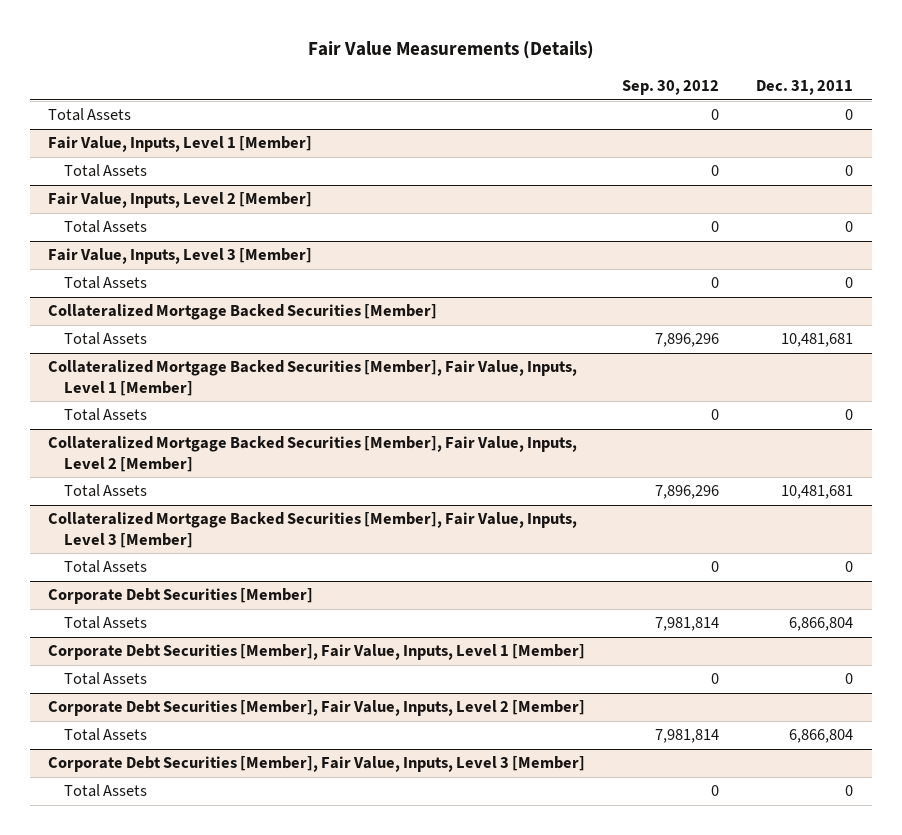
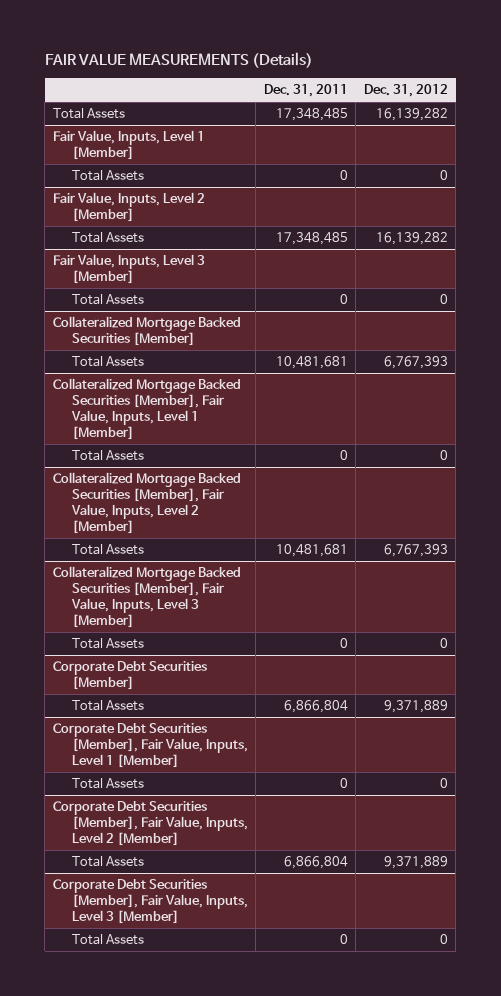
- Fair Value Measurements (Details)
+ FAIR VALUE MEASUREMENTS (Details)
- | Sep. 30, 2012 | Dec. 31, 2011
+ | Dec. 31, 2011 | Dec. 31, 2012
- Total Assets | 0 | 0
+ Total Assets | 17,348,485 | 16,139,282
@ Fair Value, Inputs, Level 2 [Member]
- Total Assets | 0 | 0
+ Total Assets | 17,348,485 | 16,139,282

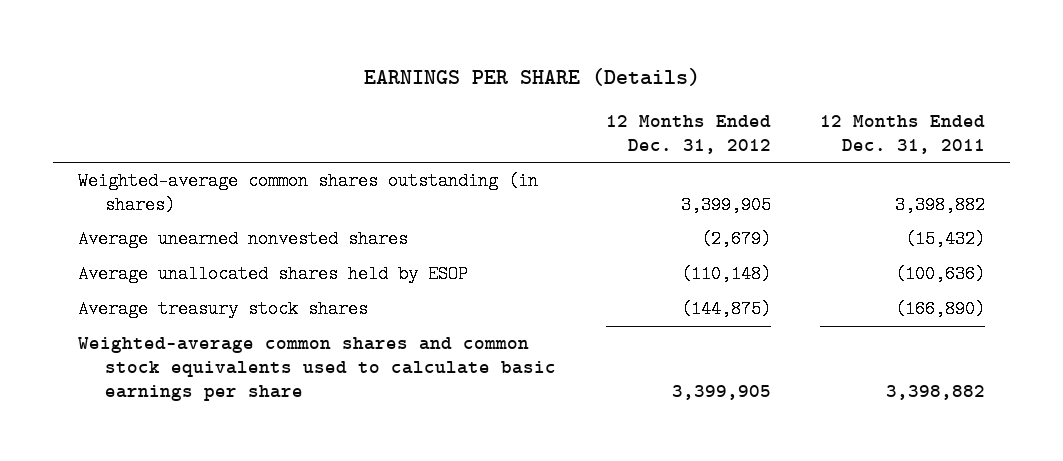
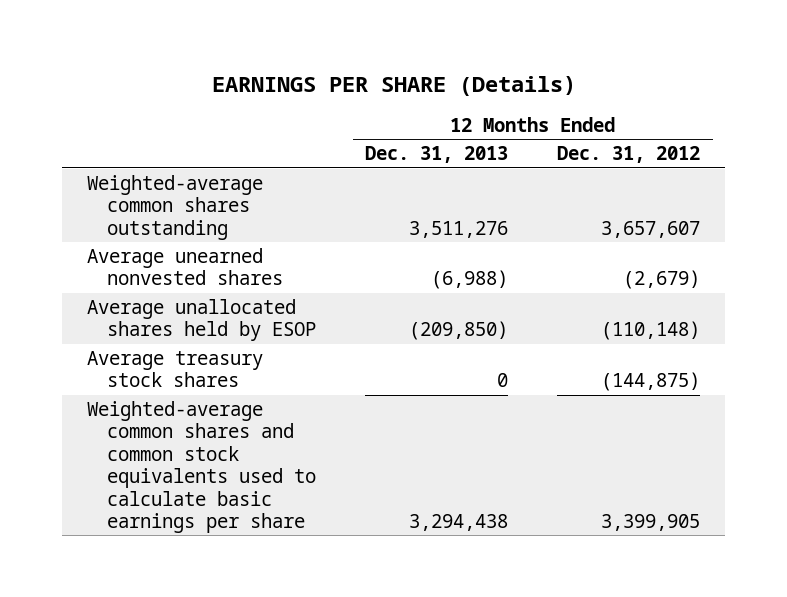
- | 12 Months Ended Dec. 31, 2012 | 12 Months Ended Dec. 31, 2011
+ | 12 Months Ended Dec. 31, 2013 | 12 Months Ended Dec. 31, 2012
- Weighted-average common shares outstanding (in shares) | 3,399,905 | 3,398,882
+ Weighted-average common shares outstanding | 3,511,276 | 3,657,607

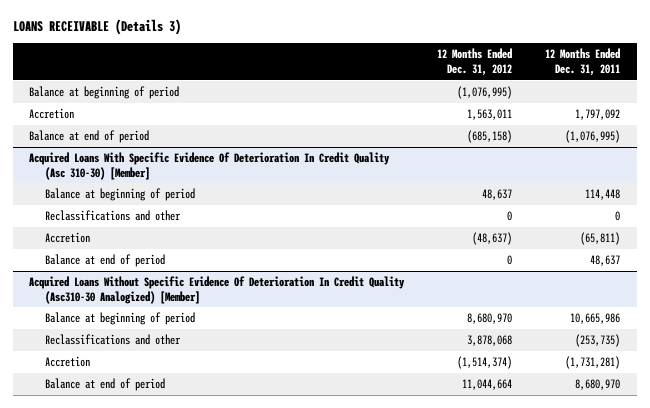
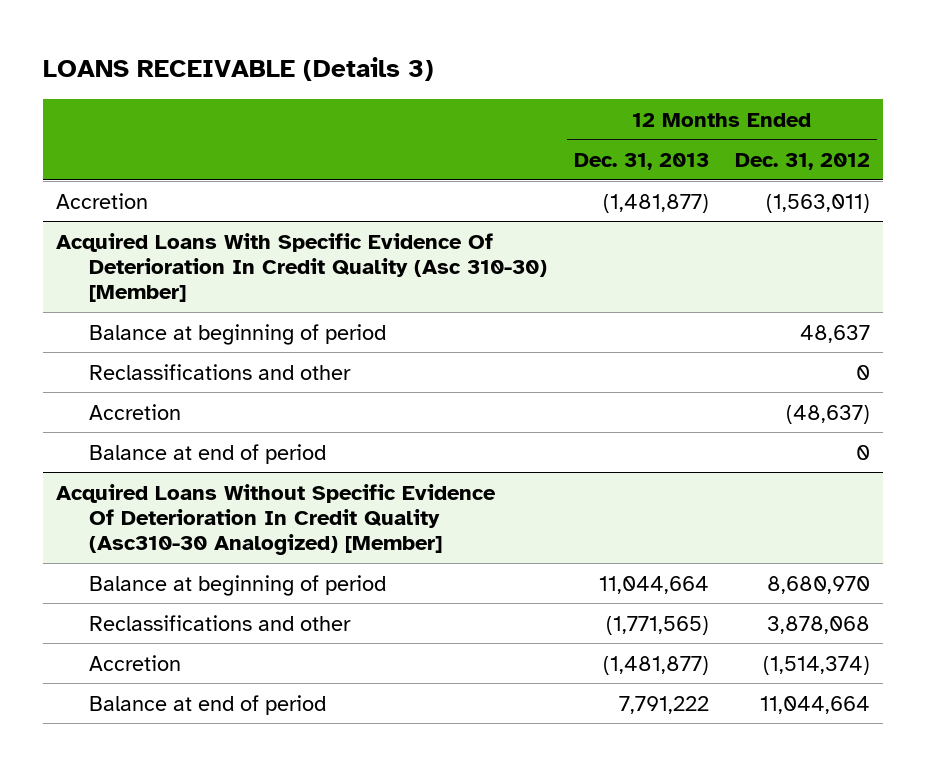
- | 12 Months Ended Dec. 31, 2012 | 12 Months Ended Dec. 31, 2011
+ | 12 Months Ended Dec. 31, 2013 | 12 Months Ended Dec. 31, 2012
- Balance at beginning of period | (1,076,995) |
- Accretion | 1,563,011 | 1,797,092
- Balance at end of period | (685,158) | (1,076,995)
+ Accretion | (1,481,877) | (1,563,011)

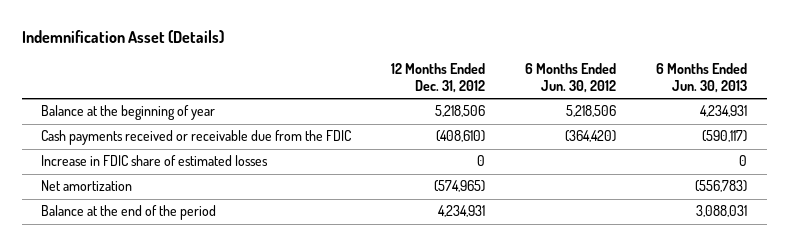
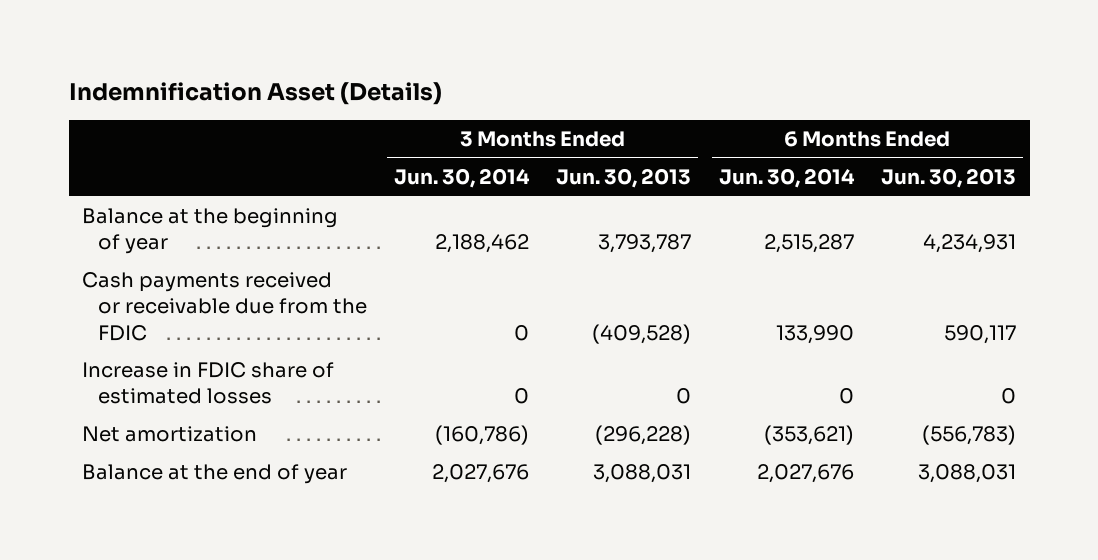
- | 12 Months Ended Dec. 31, 2012 | 6 Months Ended Jun. 30, 2012 | 6 Months Ended Jun. 30, 2013
+ | 3 Months Ended Jun. 30, 2014 | 3 Months Ended Jun. 30, 2013 | 6 Months Ended Jun. 30, 2014 | 6 Months Ended Jun. 30, 2013
- Cash payments received or receivable due from the FDIC | (408,610) | (364,420) | (590,117)
+ Cash payments received or receivable due from the FDIC | 0 | (409,528) | 133,990 | 590,117
- Balance at the end of the period | 4,234,931 | | 3,088,031
+ Balance at the end of year | 2,027,676 | 3,088,031 | 2,027,676 | 3,088,031

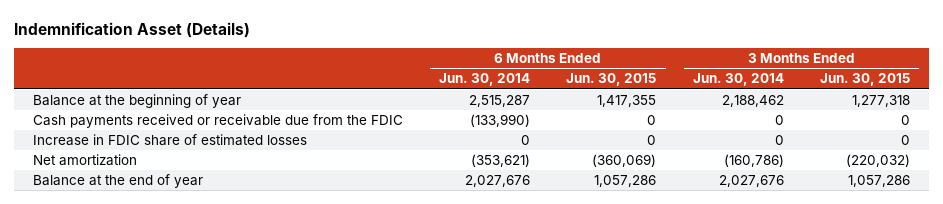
- | 3 Months Ended Jun. 30, 2014 | 3 Months Ended Jun. 30, 2013 | 6 Months Ended Jun. 30, 2014 | 6 Months Ended Jun. 30, 2013
+ | 6 Months Ended Jun. 30, 2014 | 6 Months Ended Jun. 30, 2015 | 3 Months Ended Jun. 30, 2014 | 3 Months Ended Jun. 30, 2015
- Cash payments received or receivable due from the FDIC | 0 | (409,528) | 133,990 | 590,117
+ Cash payments received or receivable due from the FDIC | (133,990) | 0 | 0 | 0

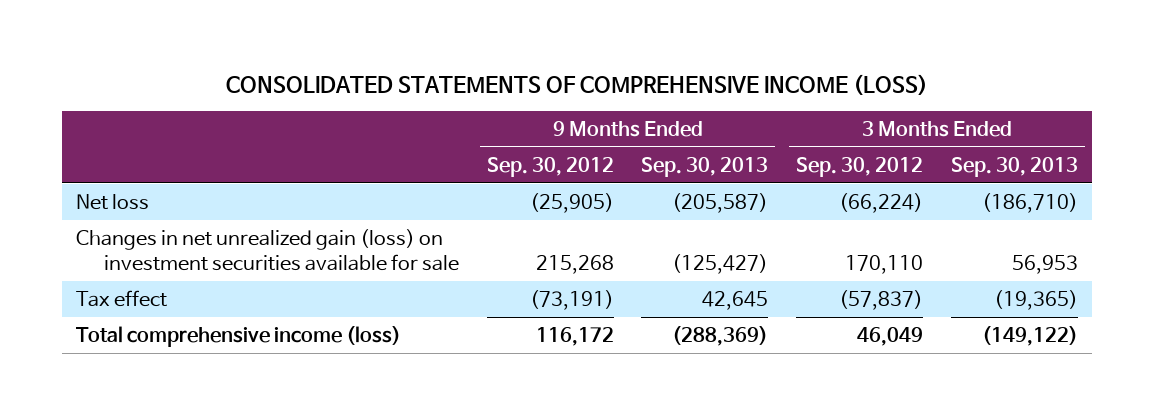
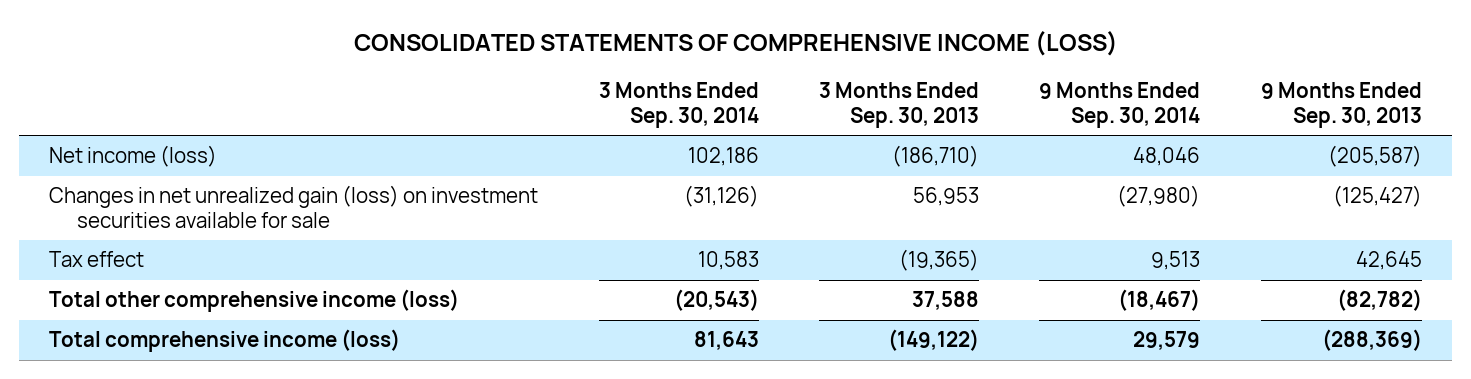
- | 9 Months Ended Sep. 30, 2012 | 9 Months Ended Sep. 30, 2013 | 3 Months Ended Sep. 30, 2012 | 3 Months Ended Sep. 30, 2013
+ | 3 Months Ended Sep. 30, 2014 | 3 Months Ended Sep. 30, 2013 | 9 Months Ended Sep. 30, 2014 | 9 Months Ended Sep. 30, 2013
- Net loss | (25,905) | (205,587) | (66,224) | (186,710)
+ Net income (loss) | 102,186 | (186,710) | 48,046 | (205,587)
+ Total other comprehensive income (loss) | (20,543) | 37,588 | (18,467) | (82,782)

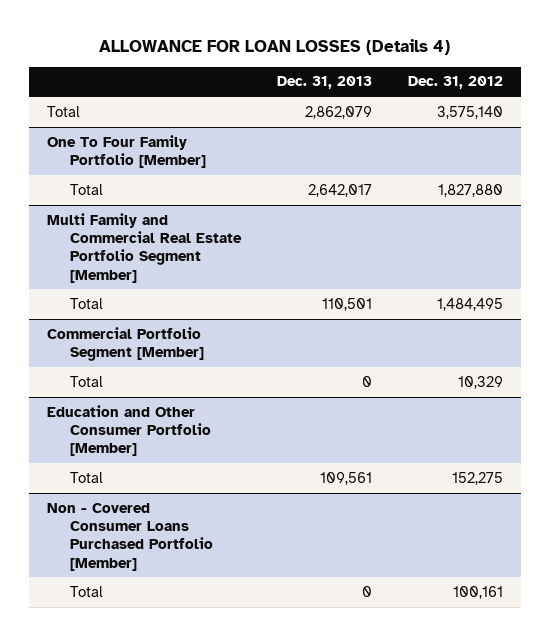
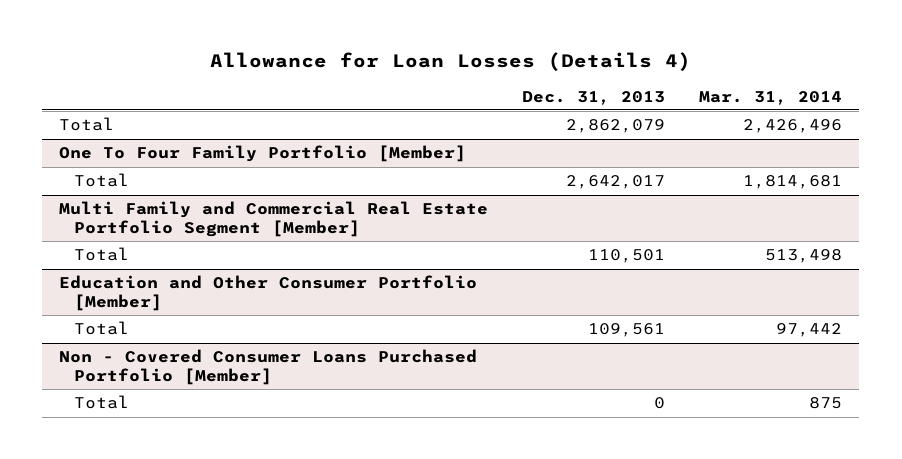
- ALLOWANCE FOR LOAN LOSSES (Details 4)
+ Allowance for Loan Losses (Details 4)
- | Dec. 31, 2013 | Dec. 31, 2012
+ | Dec. 31, 2013 | Mar. 31, 2014
- Commercial Portfolio Segment [Member]
- Total | 0 | 10,329

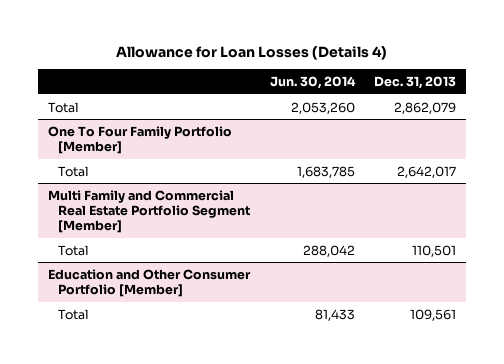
- | Dec. 31, 2013 | Mar. 31, 2014
+ | Jun. 30, 2014 | Dec. 31, 2013
- Non - Covered Consumer Loans Purchased Portfolio [Member]
- Total | 0 | 875

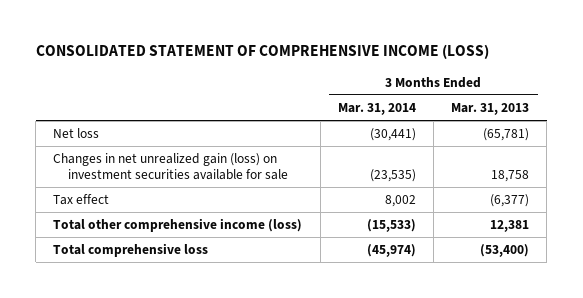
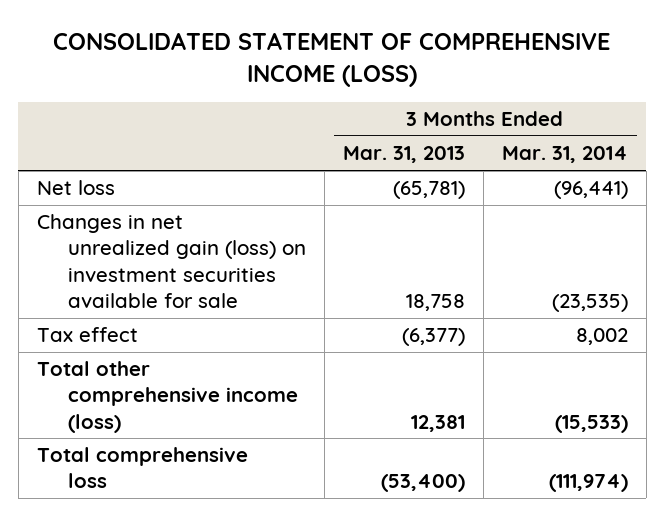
- | 3 Months Ended Mar. 31, 2014 | 3 Months Ended Mar. 31, 2013
+ | 3 Months Ended Mar. 31, 2013 | 3 Months Ended Mar. 31, 2014
- Net loss | (30,441) | (65,781)
+ Net loss | (65,781) | (96,441)
- Total comprehensive loss | (45,974) | (53,400)
+ Total comprehensive loss | (53,400) | (111,974)

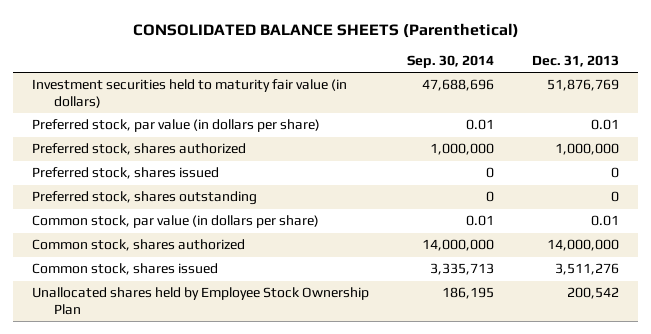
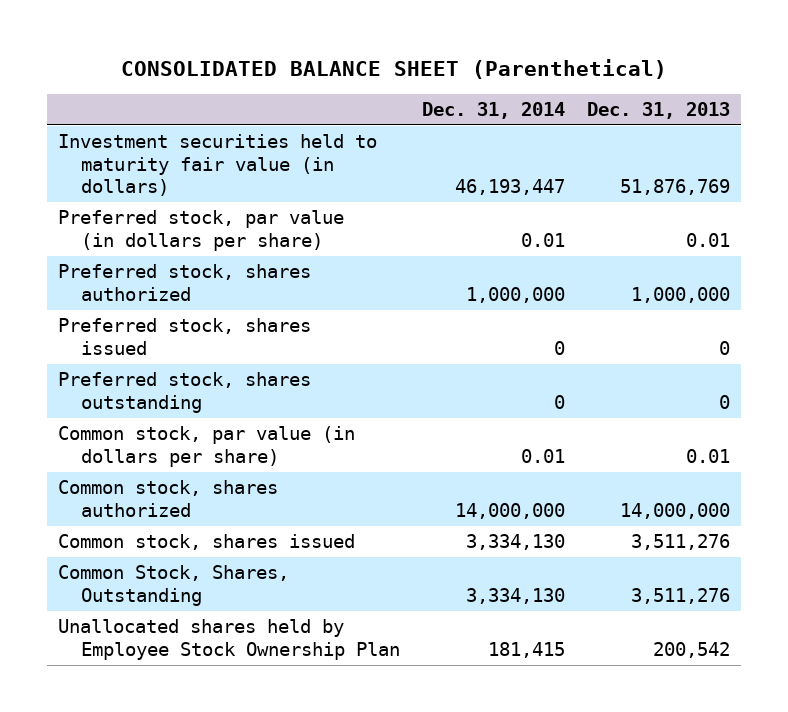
- CONSOLIDATED BALANCE SHEETS (Parenthetical)
+ CONSOLIDATED BALANCE SHEET (Parenthetical)
- | Sep. 30, 2014 | Dec. 31, 2013
+ | Dec. 31, 2014 | Dec. 31, 2013
+ Common Stock, Shares, Outstanding | 3,334,130 | 3,511,276

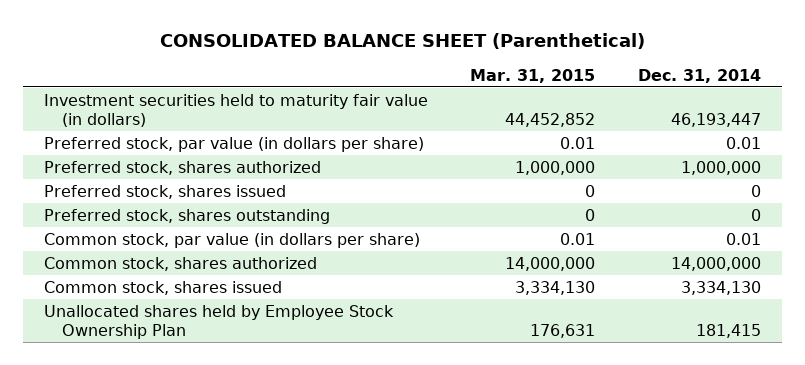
- | Dec. 31, 2014 | Dec. 31, 2013
+ | Mar. 31, 2015 | Dec. 31, 2014
- Common Stock, Shares, Outstanding | 3,334,130 | 3,511,276

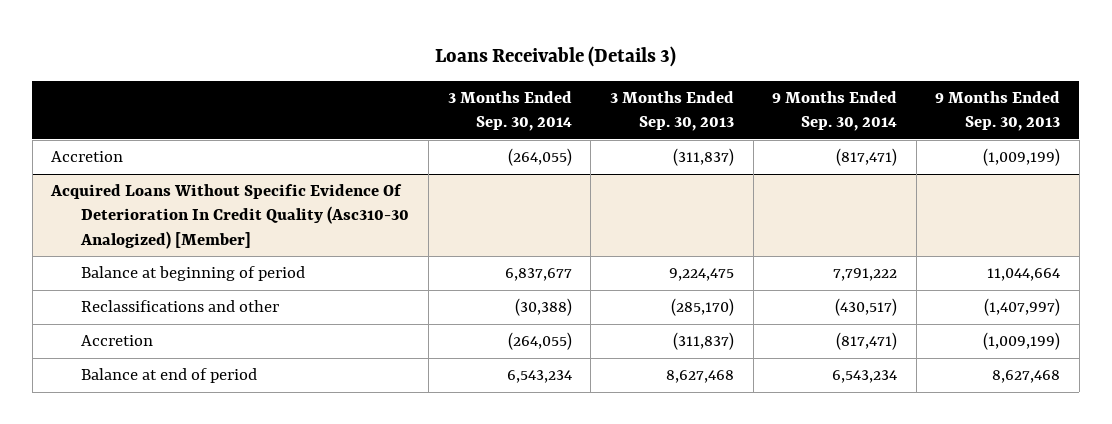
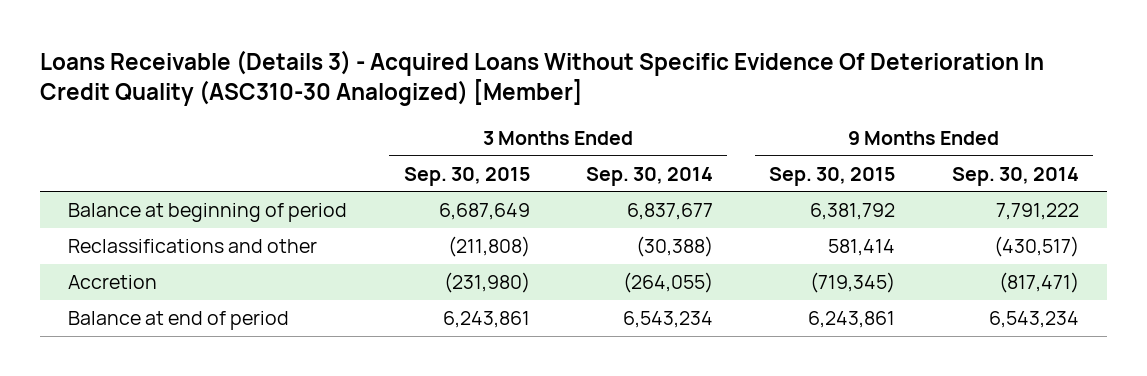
- Loans Receivable (Details 3)
+ Loans Receivable (Details 3) - Acquired Loans Without Specific Evidence Of Deterioration In Credit Quality (ASC310-30 Analogized) [Member]
- | 3 Months Ended Sep. 30, 2014 | 3 Months Ended Sep. 30, 2013 | 9 Months Ended Sep. 30, 2014 | 9 Months Ended Sep. 30, 2013
+ | 3 Months Ended Sep. 30, 2015 | 3 Months Ended Sep. 30, 2014 | 9 Months Ended Sep. 30, 2015 | 9 Months Ended Sep. 30, 2014
- Accretion | (264,055) | (311,837) | (817,471) | (1,009,199)
- Acquired Loans Without Specific Evidence Of Deterioration In Credit Quality (Asc310-30 Analogized) [Member]

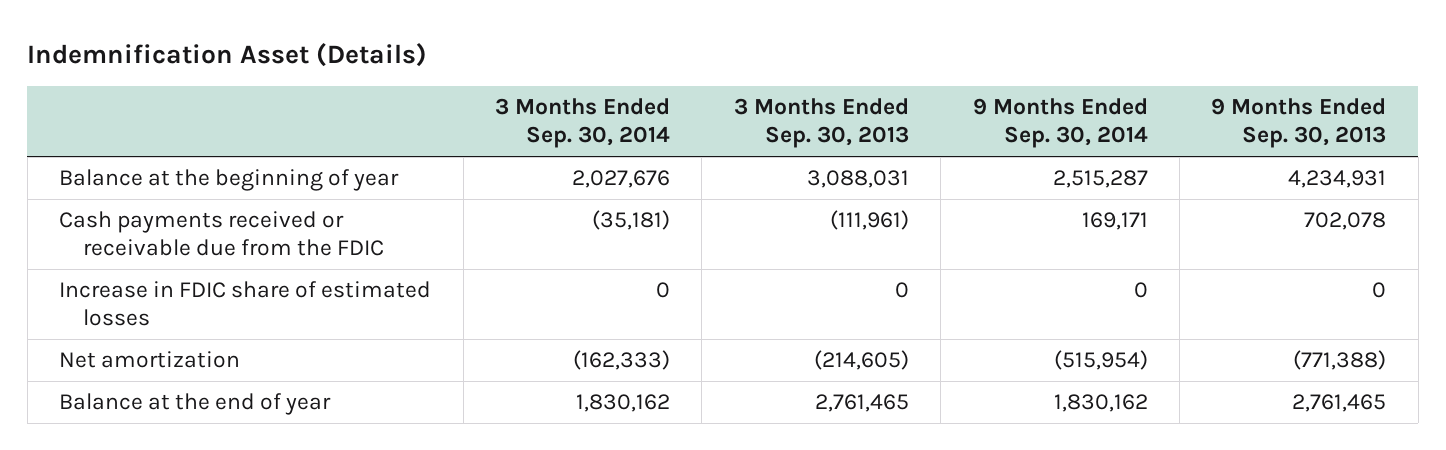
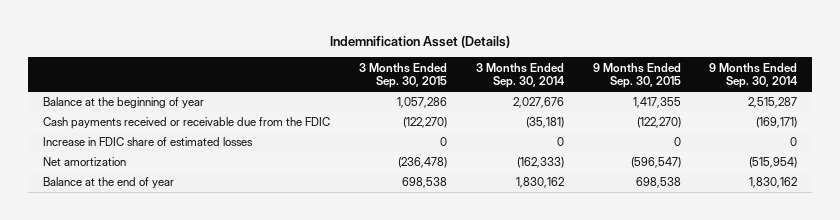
- | 3 Months Ended Sep. 30, 2014 | 3 Months Ended Sep. 30, 2013 | 9 Months Ended Sep. 30, 2014 | 9 Months Ended Sep. 30, 2013
+ | 3 Months Ended Sep. 30, 2015 | 3 Months Ended Sep. 30, 2014 | 9 Months Ended Sep. 30, 2015 | 9 Months Ended Sep. 30, 2014
- Cash payments received or receivable due from the FDIC | (35,181) | (111,961) | 169,171 | 702,078
+ Cash payments received or receivable due from the FDIC | (122,270) | (35,181) | (122,270) | (169,171)

